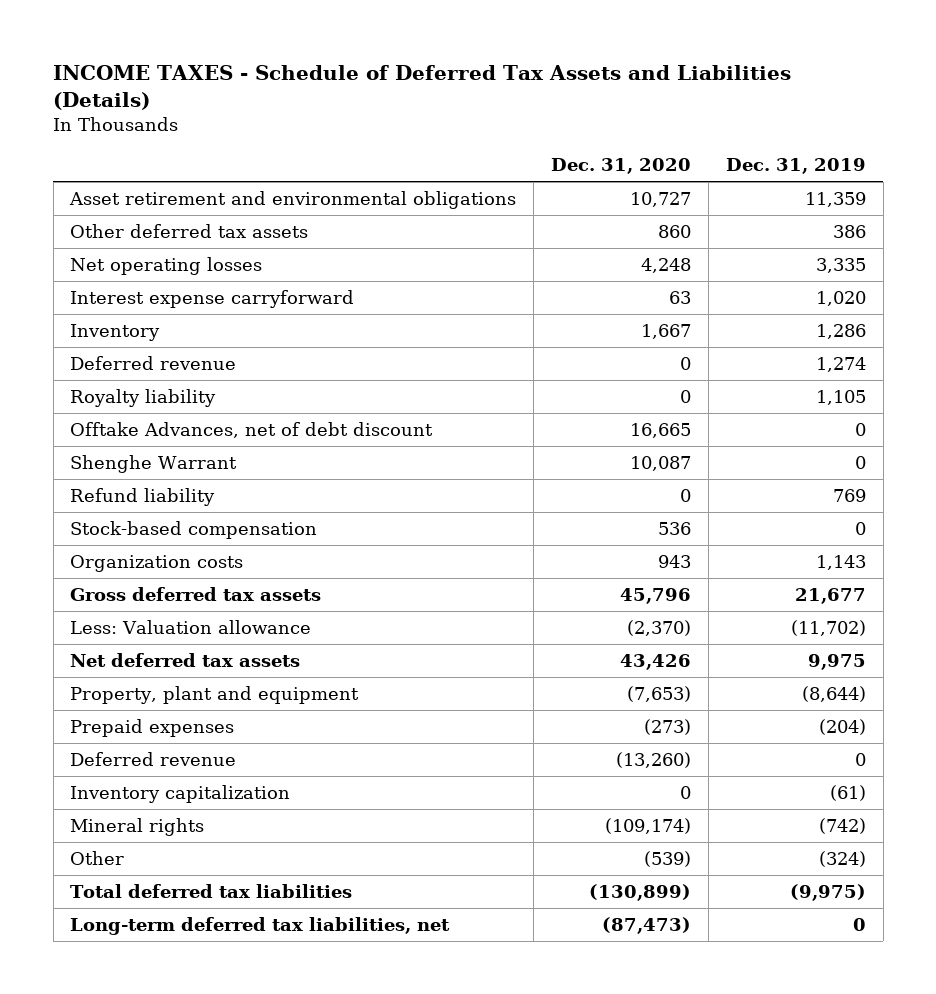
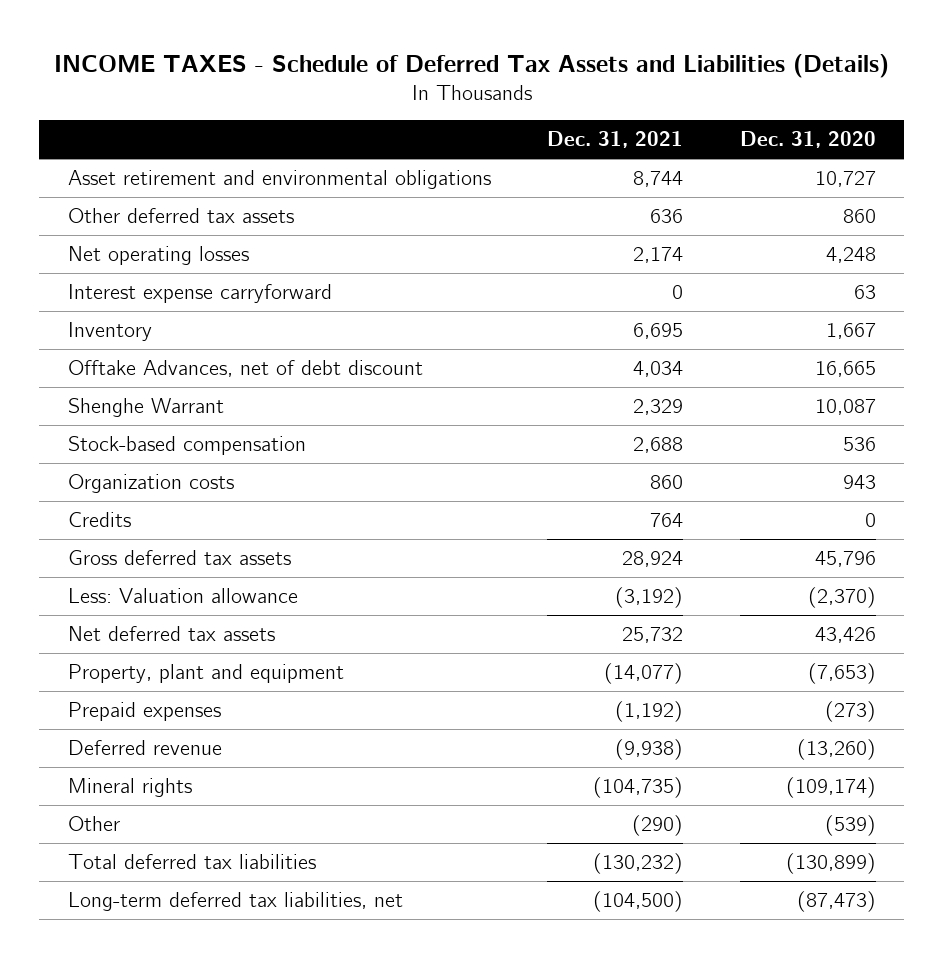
- | Dec. 31, 2020 | Dec. 31, 2019
+ | Dec. 31, 2021 | Dec. 31, 2020
- Deferred revenue | 0 | 1,274
- Royalty liability | 0 | 1,105
- Refund liability | 0 | 769
+ Credits | 764 | 0
- Inventory capitalization | 0 | (61)

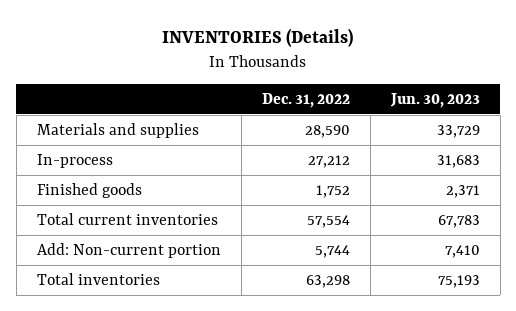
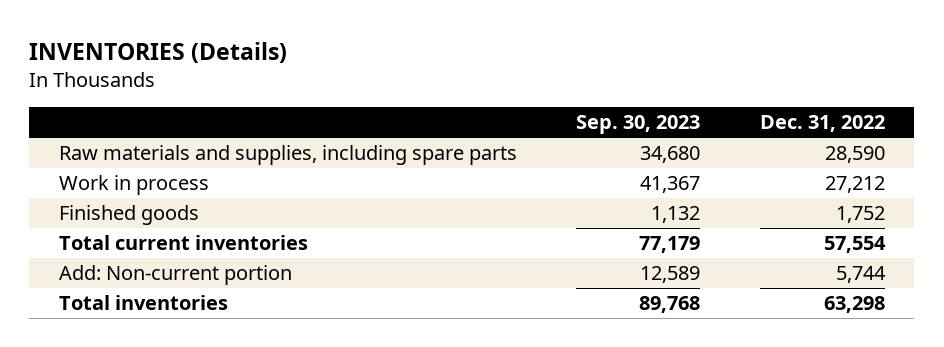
- | Dec. 31, 2022 | Jun. 30, 2023
+ | Sep. 30, 2023 | Dec. 31, 2022
- Materials and supplies | 28,590 | 33,729
- In-process | 27,212 | 31,683
+ Raw materials and supplies, including spare parts | 34,680 | 28,590
+ Work in process | 41,367 | 27,212

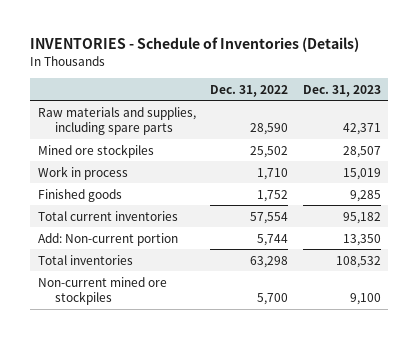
- INVENTORIES (Details)
+ INVENTORIES - Schedule of Inventories (Details)
- | Sep. 30, 2023 | Dec. 31, 2022
+ | Dec. 31, 2022 | Dec. 31, 2023
- Work in process | 41,367 | 27,212
+ Mined ore stockpiles | 25,502 | 28,507
+ Work in process | 1,710 | 15,019
+ Non-current mined ore stockpiles | 5,700 | 9,100

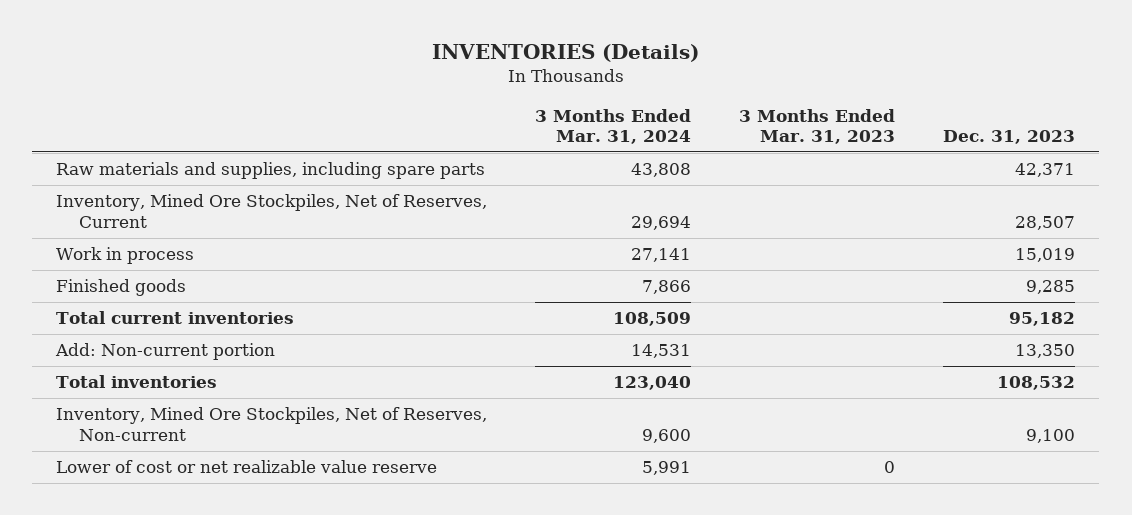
- INVENTORIES - Schedule of Inventories (Details)
+ INVENTORIES (Details)
- | Dec. 31, 2022 | Dec. 31, 2023
+ | 3 Months Ended Mar. 31, 2024 | 3 Months Ended Mar. 31, 2023 | Dec. 31, 2023
- Mined ore stockpiles | 25,502 | 28,507
+ Inventory, Mined Ore Stockpiles, Net of Reserves, Current | 29,694 | | 28,507
- Non-current mined ore stockpiles | 5,700 | 9,100
+ Inventory, Mined Ore Stockpiles, Net of Reserves, Non-current | 9,600 | | 9,100
+ Lower of cost or net realizable value reserve | 5,991 | 0 |

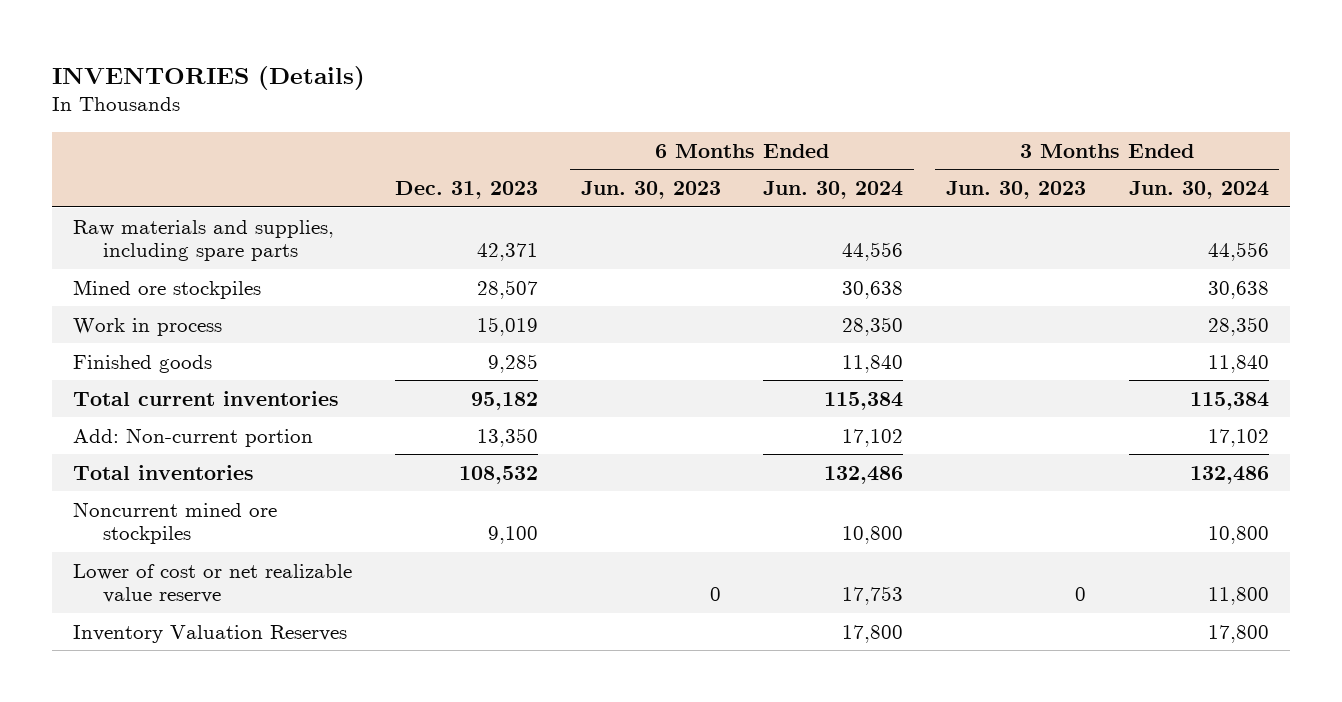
- | 3 Months Ended Mar. 31, 2024 | 3 Months Ended Mar. 31, 2023 | Dec. 31, 2023
+ | Dec. 31, 2023 | 6 Months Ended Jun. 30, 2023 | 6 Months Ended Jun. 30, 2024 | 3 Months Ended Jun. 30, 2023 | 3 Months Ended Jun. 30, 2024
- Inventory, Mined Ore Stockpiles, Net of Reserves, Current | 29,694 | | 28,507
+ Mined ore stockpiles | 28,507 | | 30,638 | | 30,638
- Inventory, Mined Ore Stockpiles, Net of Reserves, Non-current | 9,600 | | 9,100
+ Noncurrent mined ore stockpiles | 9,100 | | 10,800 | | 10,800
+ Inventory Valuation Reserves | | | 17,800 | | 17,800

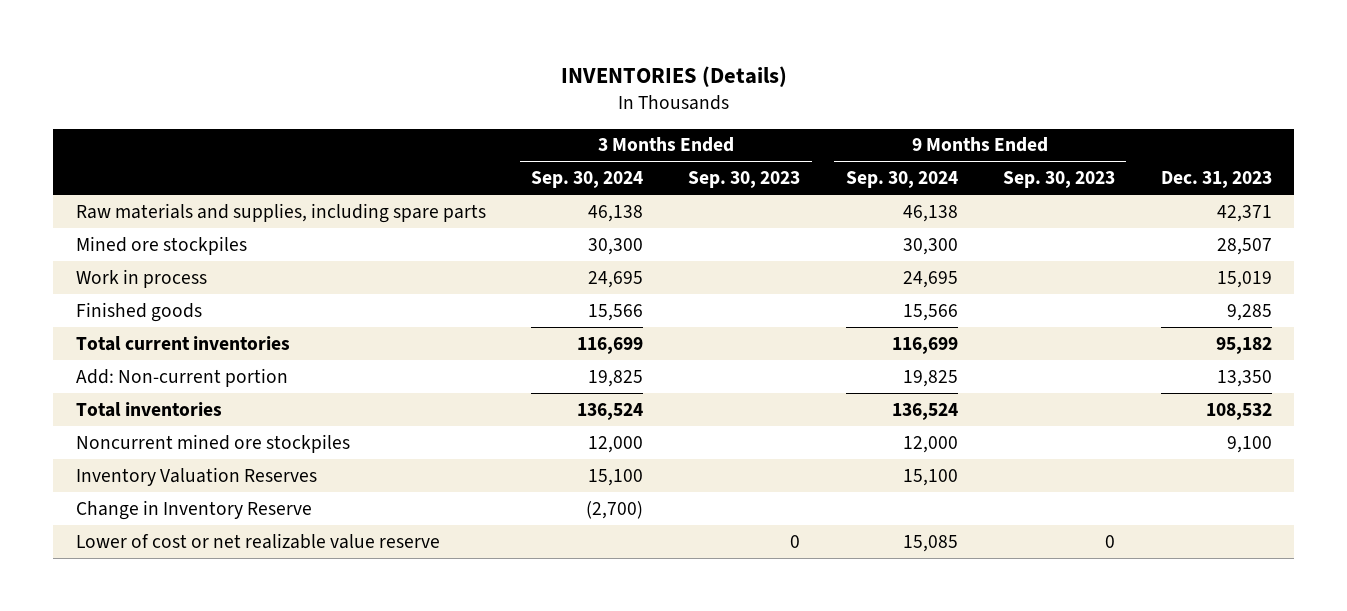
- | Dec. 31, 2023 | 6 Months Ended Jun. 30, 2023 | 6 Months Ended Jun. 30, 2024 | 3 Months Ended Jun. 30, 2023 | 3 Months Ended Jun. 30, 2024
+ | 3 Months Ended Sep. 30, 2024 | 3 Months Ended Sep. 30, 2023 | 9 Months Ended Sep. 30, 2024 | 9 Months Ended Sep. 30, 2023 | Dec. 31, 2023
+ Change in Inventory Reserve | (2,700) | | | |
moved down: Lower of cost or net realizable value reserve | | 0 | 15,085 | 0 |

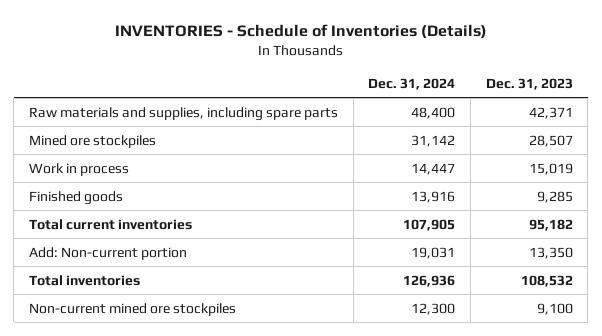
- INVENTORIES (Details)
+ INVENTORIES - Schedule of Inventories (Details)
- | 3 Months Ended Sep. 30, 2024 | 3 Months Ended Sep. 30, 2023 | 9 Months Ended Sep. 30, 2024 | 9 Months Ended Sep. 30, 2023 | Dec. 31, 2023
+ | Dec. 31, 2024 | Dec. 31, 2023
- Noncurrent mined ore stockpiles | 12,000 | | 12,000 | | 9,100
- Inventory Valuation Reserves | 15,100 | | 15,100 | |
- Change in Inventory Reserve | (2,700) | | | |
- Lower of cost or net realizable value reserve | | 0 | 15,085 | 0 |
+ Non-current mined ore stockpiles | 12,300 | 9,100

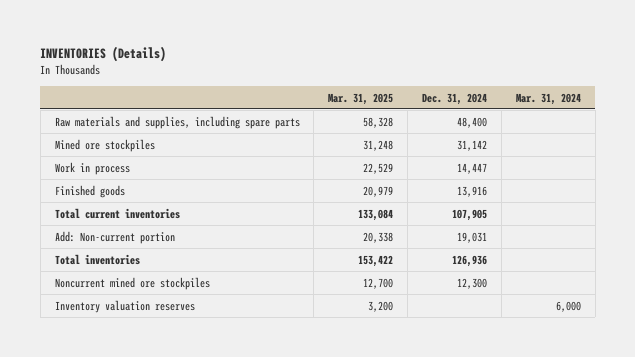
- INVENTORIES - Schedule of Inventories (Details)
+ INVENTORIES (Details)
- | Dec. 31, 2024 | Dec. 31, 2023
+ | Mar. 31, 2025 | Dec. 31, 2024 | Mar. 31, 2024
- Non-current mined ore stockpiles | 12,300 | 9,100
+ Noncurrent mined ore stockpiles | 12,700 | 12,300 |
+ Inventory valuation reserves | 3,200 | | 6,000

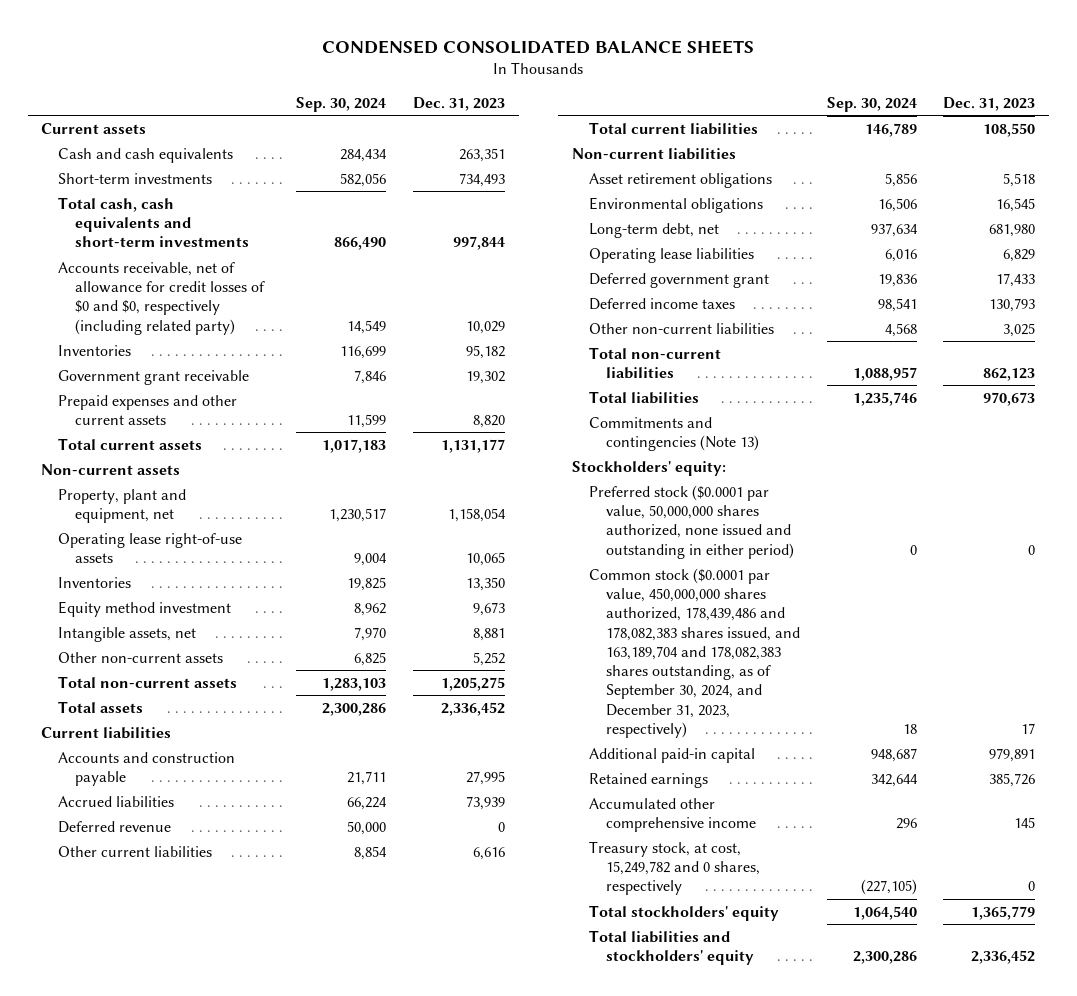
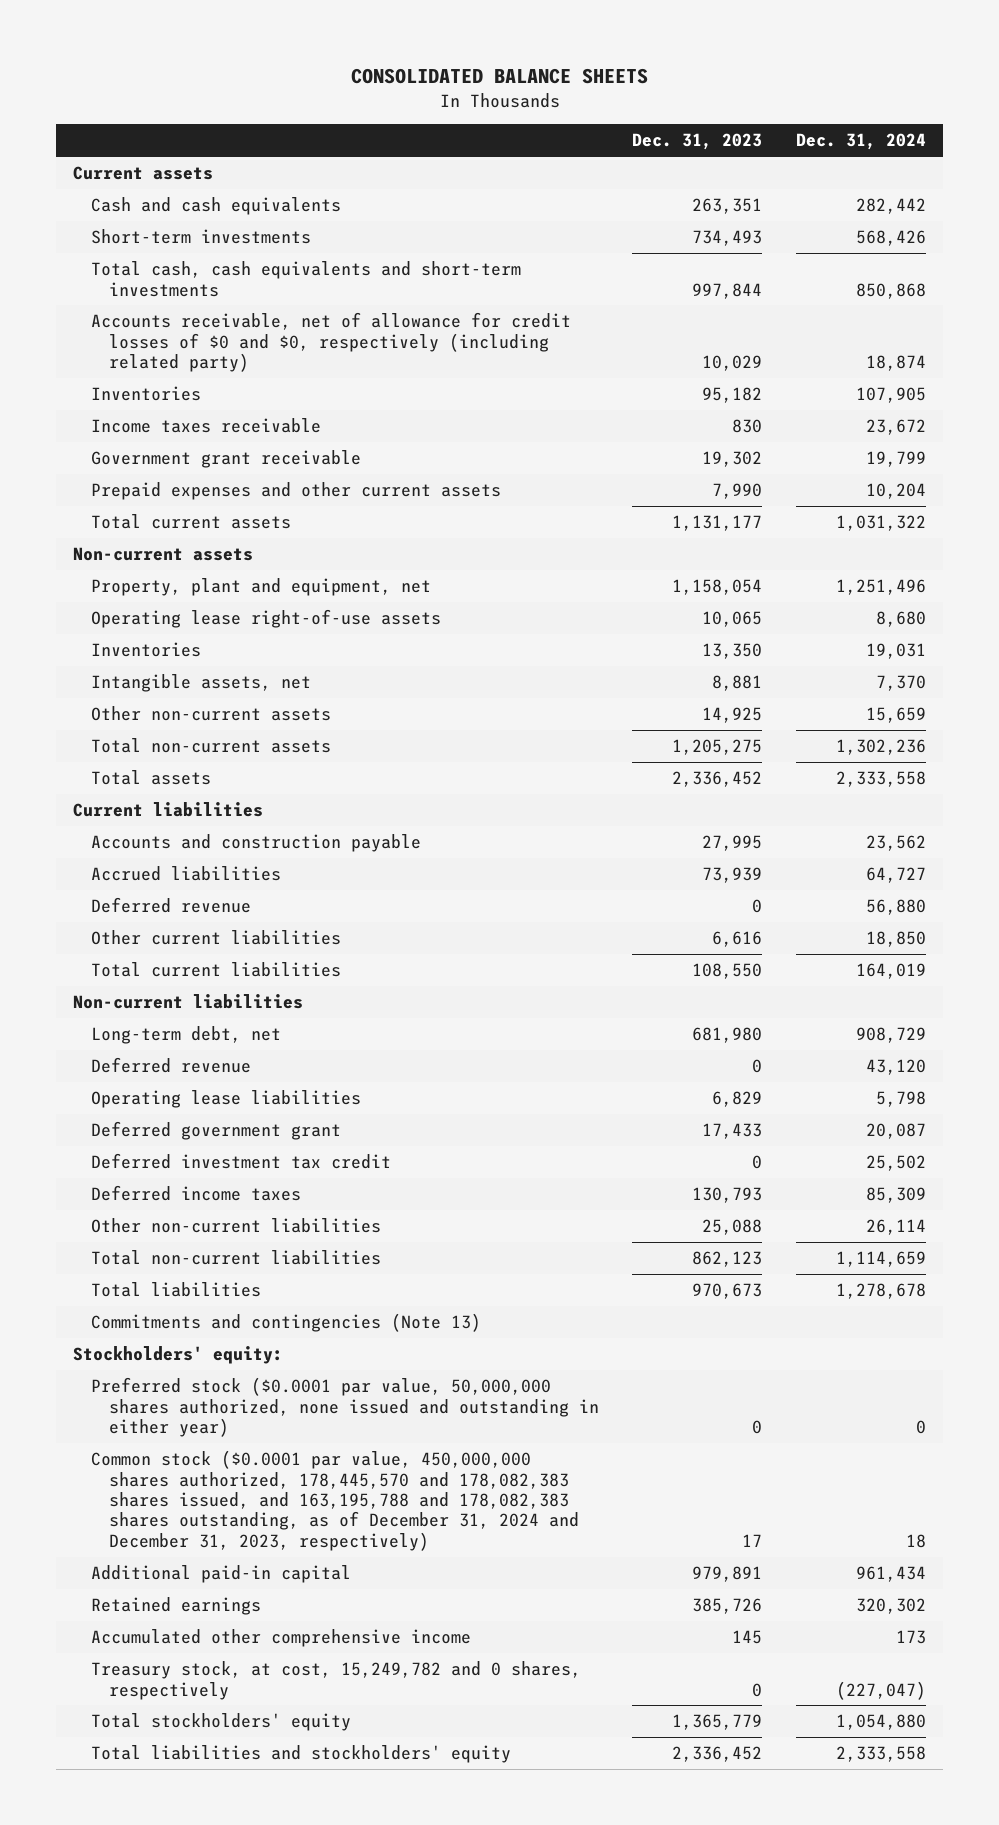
- CONDENSED CONSOLIDATED BALANCE SHEETS
+ CONSOLIDATED BALANCE SHEETS
- | Sep. 30, 2024 | Dec. 31, 2023
+ | Dec. 31, 2023 | Dec. 31, 2024
+ Income taxes receivable | 830 | 23,672
- Prepaid expenses and other current assets | 11,599 | 8,820
+ Prepaid expenses and other current assets | 7,990 | 10,204
- Equity method investment | 8,962 | 9,673
- Other non-current assets | 6,825 | 5,252
+ Other non-current assets | 14,925 | 15,659
- Asset retirement obligations | 5,856 | 5,518
- Environmental obligations | 16,506 | 16,545
+ Deferred revenue | 0 | 43,120
+ Deferred investment tax credit | 0 | 25,502
- Other non-current liabilities | 4,568 | 3,025
+ Other non-current liabilities | 25,088 | 26,114
- Preferred stock ($0.0001 par value, 50,000,000 shares authorized, none issued and outstanding in either period) | 0 | 0
- Common stock ($0.0001 par value, 450,000,000 shares authorized, 178,439,486 and 178,082,383 shares issued, and 163,189,704 and 178,082,383 shares outstanding, as of September 30, 2024, and December 31, 2023, respectively) | 18 | 17
+ Preferred stock ($0.0001 par value, 50,000,000 shares authorized, none issued and outstanding in either year) | 0 | 0
+ Common stock ($0.0001 par value, 450,000,000 shares authorized, 178,445,570 and 178,082,383 shares issued, and 163,195,788 and 178,082,383 shares outstanding, as of December 31, 2024 and December 31, 2023, respectively) | 17 | 18

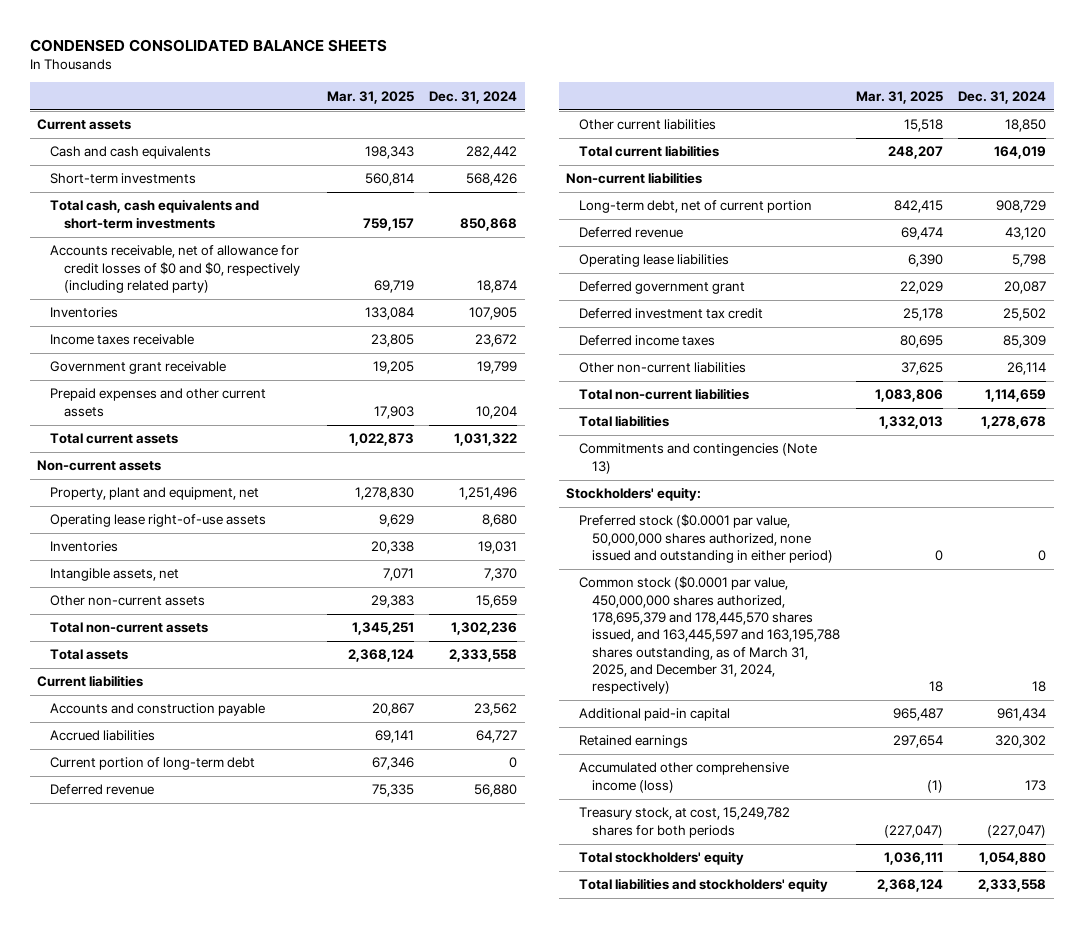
- CONSOLIDATED BALANCE SHEETS
+ CONDENSED CONSOLIDATED BALANCE SHEETS
- | Dec. 31, 2023 | Dec. 31, 2024
+ | Mar. 31, 2025 | Dec. 31, 2024
+ Current portion of long-term debt | 67,346 | 0
- Long-term debt, net | 681,980 | 908,729
+ Long-term debt, net of current portion | 842,415 | 908,729
- Preferred stock ($0.0001 par value, 50,000,000 shares authorized, none issued and outstanding in either year) | 0 | 0
- Common stock ($0.0001 par value, 450,000,000 shares authorized, 178,445,570 and 178,082,383 shares issued, and 163,195,788 and 178,082,383 shares outstanding, as of December 31, 2024 and December 31, 2023, respectively) | 17 | 18
+ Preferred stock ($0.0001 par value, 50,000,000 shares authorized, none issued and outstanding in either period) | 0 | 0
+ Common stock ($0.0001 par value, 450,000,000 shares authorized, 178,695,379 and 178,445,570 shares issued, and 163,445,597 and 163,195,788 shares outstanding, as of March 31, 2025, and December 31, 2024, respectively) | 18 | 18
- Accumulated other comprehensive income | 145 | 173
- Treasury stock, at cost, 15,249,782 and 0 shares, respectively | 0 | (227,047)
+ Accumulated other comprehensive income (loss) | (1) | 173
+ Treasury stock, at cost, 15,249,782 shares for both periods | (227,047) | (227,047)

